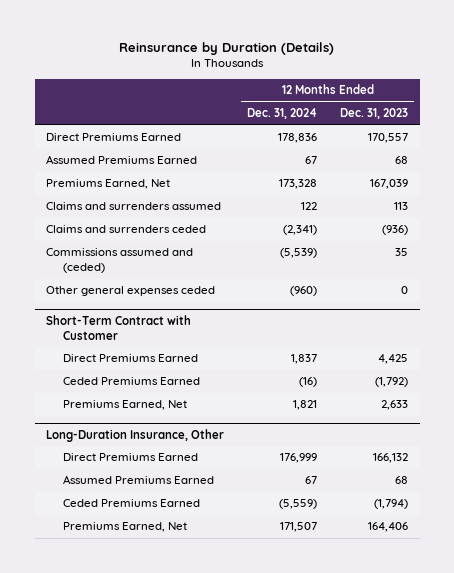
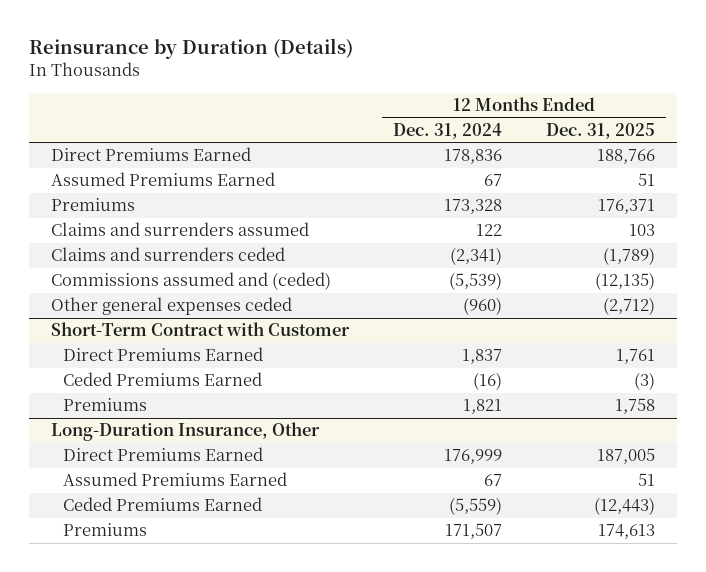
- | 12 Months Ended Dec. 31, 2024 | 12 Months Ended Dec. 31, 2023
+ | 12 Months Ended Dec. 31, 2024 | 12 Months Ended Dec. 31, 2025
- Premiums Earned, Net | 173,328 | 167,039
+ Premiums | 173,328 | 176,371
@ Short-Term Contract with Customer
- Premiums Earned, Net | 1,821 | 2,633
+ Premiums | 1,821 | 1,758
@ Long-Duration Insurance, Other
- Premiums Earned, Net | 171,507 | 164,406
+ Premiums | 171,507 | 174,613

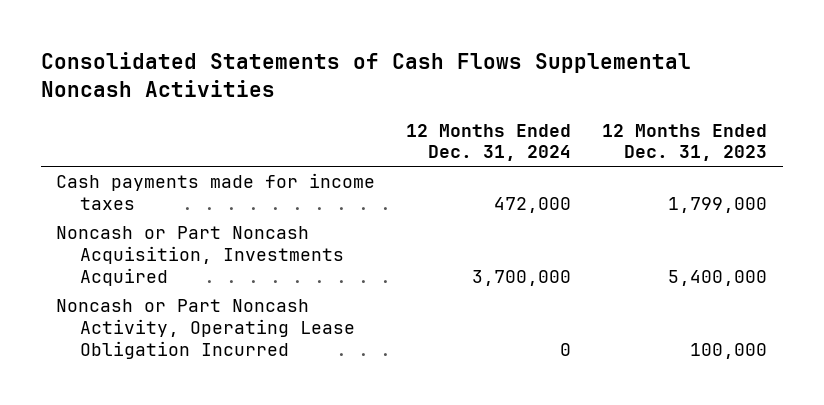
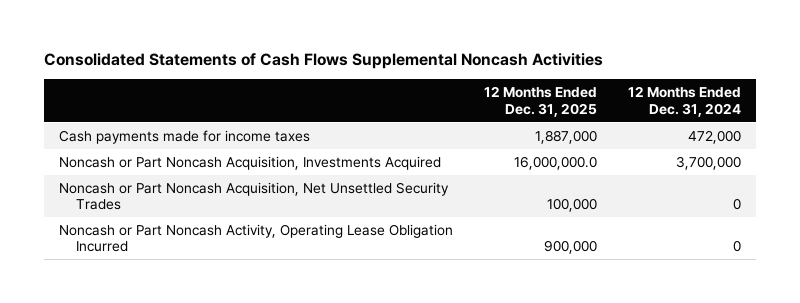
- | 12 Months Ended Dec. 31, 2024 | 12 Months Ended Dec. 31, 2023
+ | 12 Months Ended Dec. 31, 2025 | 12 Months Ended Dec. 31, 2024
+ Noncash or Part Noncash Acquisition, Net Unsettled Security Trades | 100,000 | 0

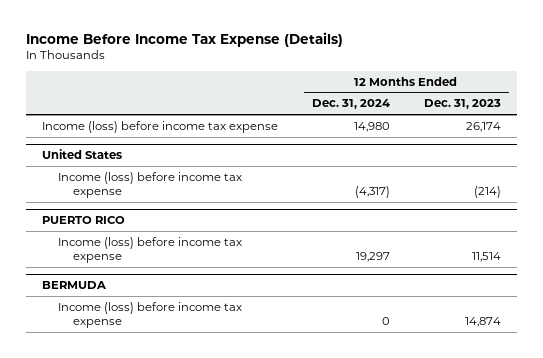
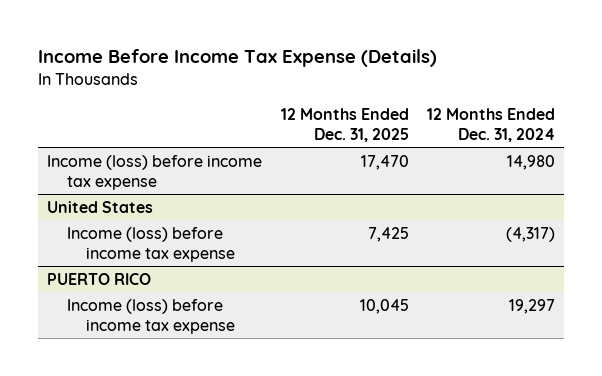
- | 12 Months Ended Dec. 31, 2024 | 12 Months Ended Dec. 31, 2023
+ | 12 Months Ended Dec. 31, 2025 | 12 Months Ended Dec. 31, 2024
- BERMUDA
- Income (loss) before income tax expense | 0 | 14,874

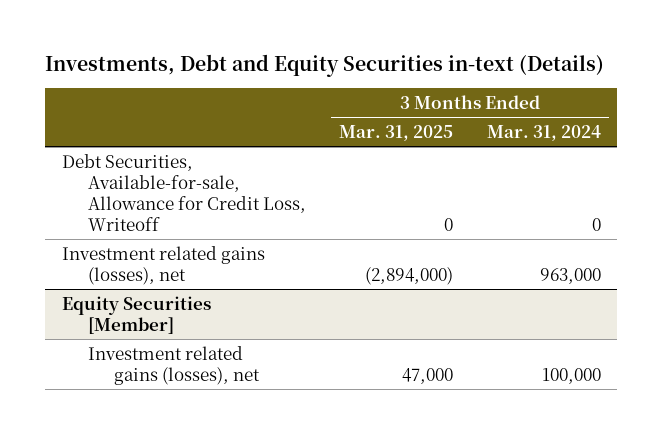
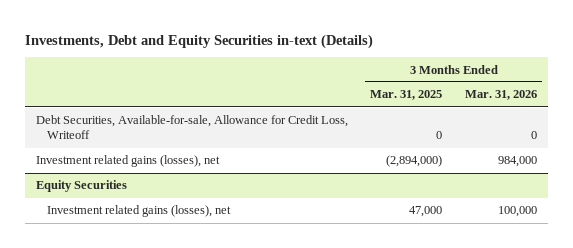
- | 3 Months Ended Mar. 31, 2025 | 3 Months Ended Mar. 31, 2024
+ | 3 Months Ended Mar. 31, 2025 | 3 Months Ended Mar. 31, 2026
- Equity Securities [Member]
+ Equity Securities

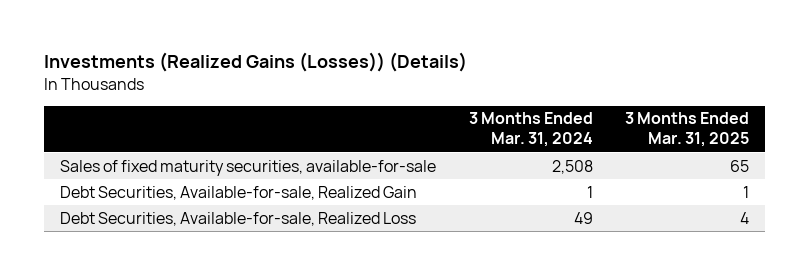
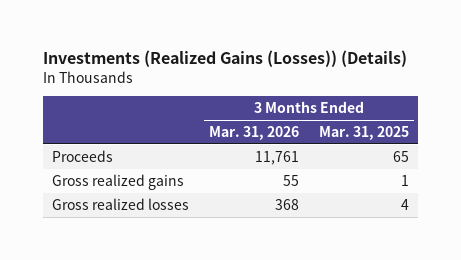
- | 3 Months Ended Mar. 31, 2024 | 3 Months Ended Mar. 31, 2025
+ | 3 Months Ended Mar. 31, 2026 | 3 Months Ended Mar. 31, 2025
- Sales of fixed maturity securities, available-for-sale | 2,508 | 65
- Debt Securities, Available-for-sale, Realized Gain | 1 | 1
- Debt Securities, Available-for-sale, Realized Loss | 49 | 4
+ Proceeds | 11,761 | 65
+ Gross realized gains | 55 | 1
+ Gross realized losses | 368 | 4

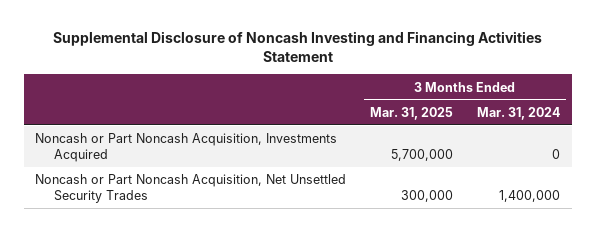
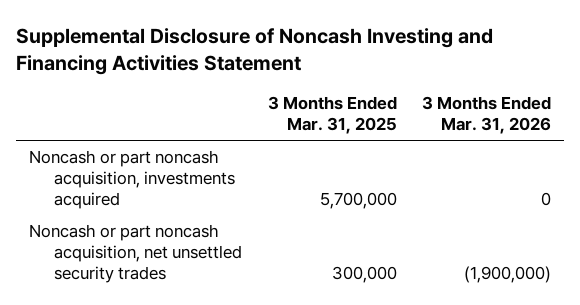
- | 3 Months Ended Mar. 31, 2025 | 3 Months Ended Mar. 31, 2024
+ | 3 Months Ended Mar. 31, 2025 | 3 Months Ended Mar. 31, 2026
- Noncash or Part Noncash Acquisition, Investments Acquired | 5,700,000 | 0
- Noncash or Part Noncash Acquisition, Net Unsettled Security Trades | 300,000 | 1,400,000
+ Noncash or part noncash acquisition, investments acquired | 5,700,000 | 0
+ Noncash or part noncash acquisition, net unsettled security trades | 300,000 | (1,900,000)

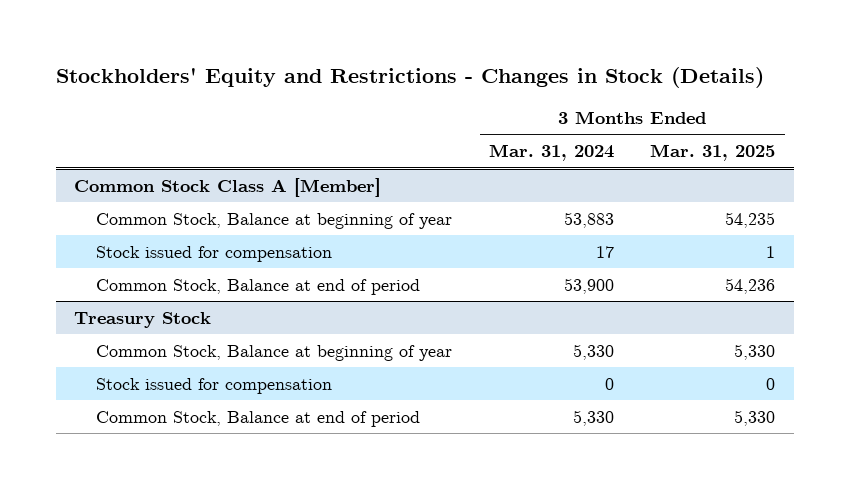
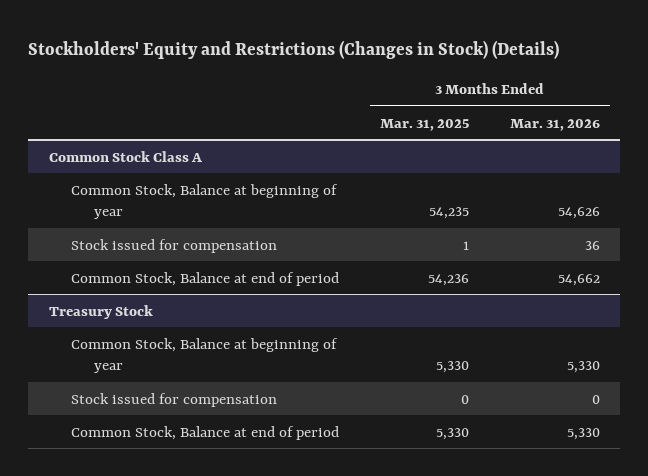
- Stockholders' Equity and Restrictions - Changes in Stock (Details)
+ Stockholders' Equity and Restrictions (Changes in Stock) (Details)
- | 3 Months Ended Mar. 31, 2024 | 3 Months Ended Mar. 31, 2025
+ | 3 Months Ended Mar. 31, 2025 | 3 Months Ended Mar. 31, 2026
- Common Stock Class A [Member]
+ Common Stock Class A

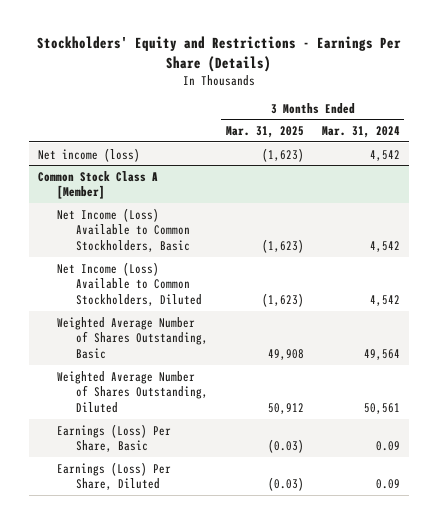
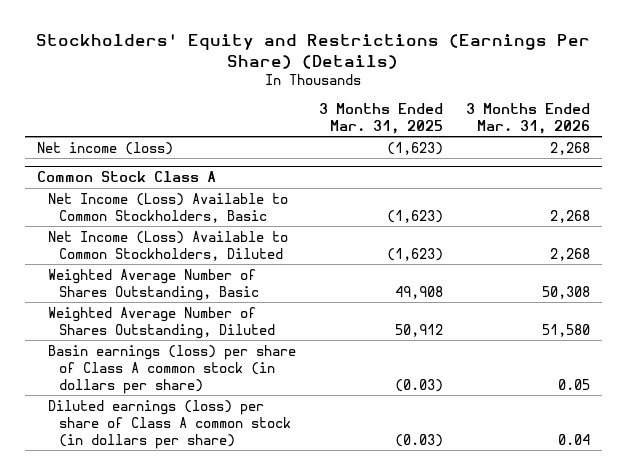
- Stockholders' Equity and Restrictions - Earnings Per Share (Details)
+ Stockholders' Equity and Restrictions (Earnings Per Share) (Details)
- | 3 Months Ended Mar. 31, 2025 | 3 Months Ended Mar. 31, 2024
+ | 3 Months Ended Mar. 31, 2025 | 3 Months Ended Mar. 31, 2026
- Common Stock Class A [Member]
+ Common Stock Class A
- Earnings (Loss) Per Share, Basic | (0.03) | 0.09
- Earnings (Loss) Per Share, Diluted | (0.03) | 0.09
+ Basin earnings (loss) per share of Class A common stock (in dollars per share) | (0.03) | 0.05
+ Diluted earnings (loss) per share of Class A common stock (in dollars per share) | (0.03) | 0.04

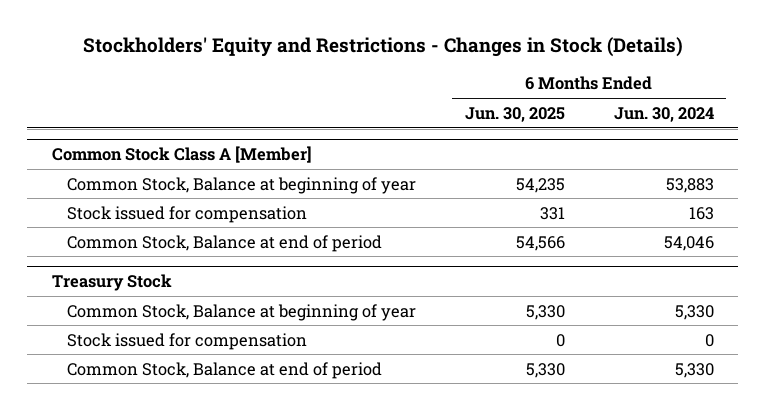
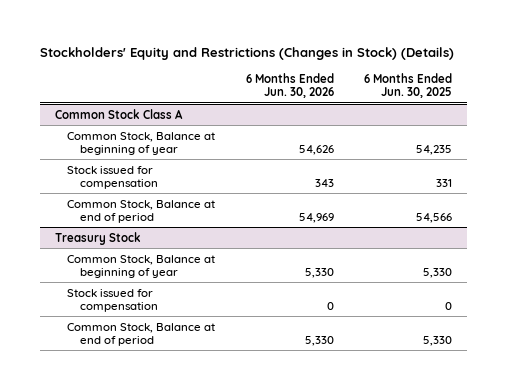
- Stockholders' Equity and Restrictions - Changes in Stock (Details)
+ Stockholders' Equity and Restrictions (Changes in Stock) (Details)
- | 6 Months Ended Jun. 30, 2025 | 6 Months Ended Jun. 30, 2024
+ | 6 Months Ended Jun. 30, 2026 | 6 Months Ended Jun. 30, 2025
- Common Stock Class A [Member]
+ Common Stock Class A

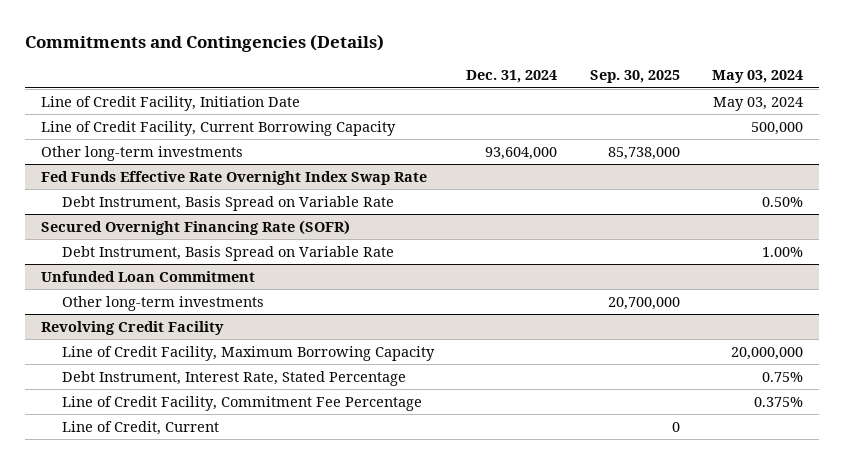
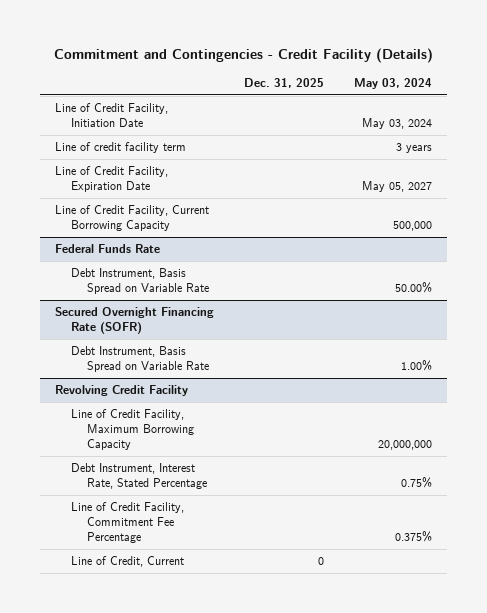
- Commitments and Contingencies (Details)
+ Commitment and Contingencies - Credit Facility (Details)
- | Dec. 31, 2024 | Sep. 30, 2025 | May 03, 2024
+ | Dec. 31, 2025 | May 03, 2024
+ Line of credit facility term | | 3 years
+ Line of Credit Facility, Expiration Date | | May 05, 2027
- Other long-term investments | 93,604,000 | 85,738,000 |
- Fed Funds Effective Rate Overnight Index Swap Rate
- Debt Instrument, Basis Spread on Variable Rate | | | 0.50%
+ Federal Funds Rate
+ Debt Instrument, Basis Spread on Variable Rate | | 50.00%
- Unfunded Loan Commitment
- Other long-term investments | | 20,700,000 |

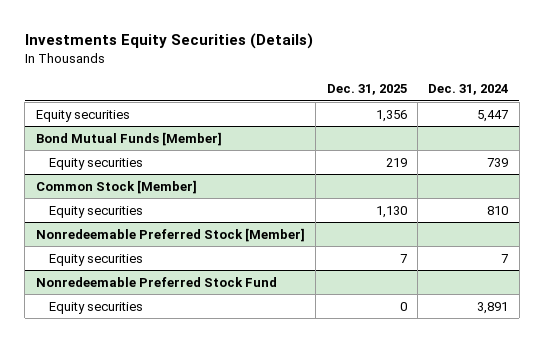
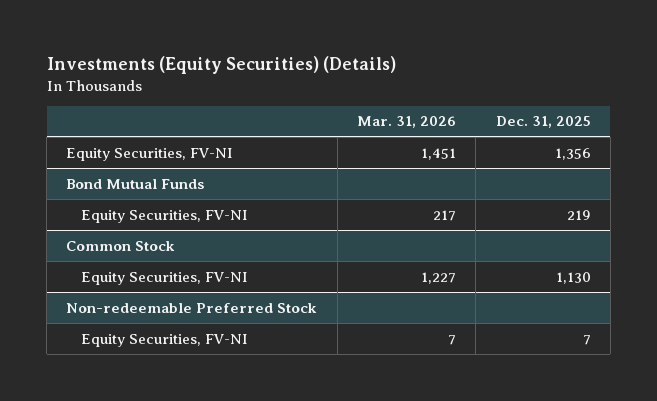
- Investments Equity Securities (Details)
+ Investments (Equity Securities) (Details)
- | Dec. 31, 2025 | Dec. 31, 2024
+ | Mar. 31, 2026 | Dec. 31, 2025
- Equity securities | 1,356 | 5,447
- Bond Mutual Funds [Member]
- Equity securities | 219 | 739
- Common Stock [Member]
- Equity securities | 1,130 | 810
- Nonredeemable Preferred Stock [Member]
- Equity securities | 7 | 7
- Nonredeemable Preferred Stock Fund
- Equity securities | 0 | 3,891
+ Equity Securities, FV-NI | 1,451 | 1,356
+ Bond Mutual Funds
+ Equity Securities, FV-NI | 217 | 219
+ Common Stock
+ Equity Securities, FV-NI | 1,227 | 1,130
+ Non-redeemable Preferred Stock
+ Equity Securities, FV-NI | 7 | 7

